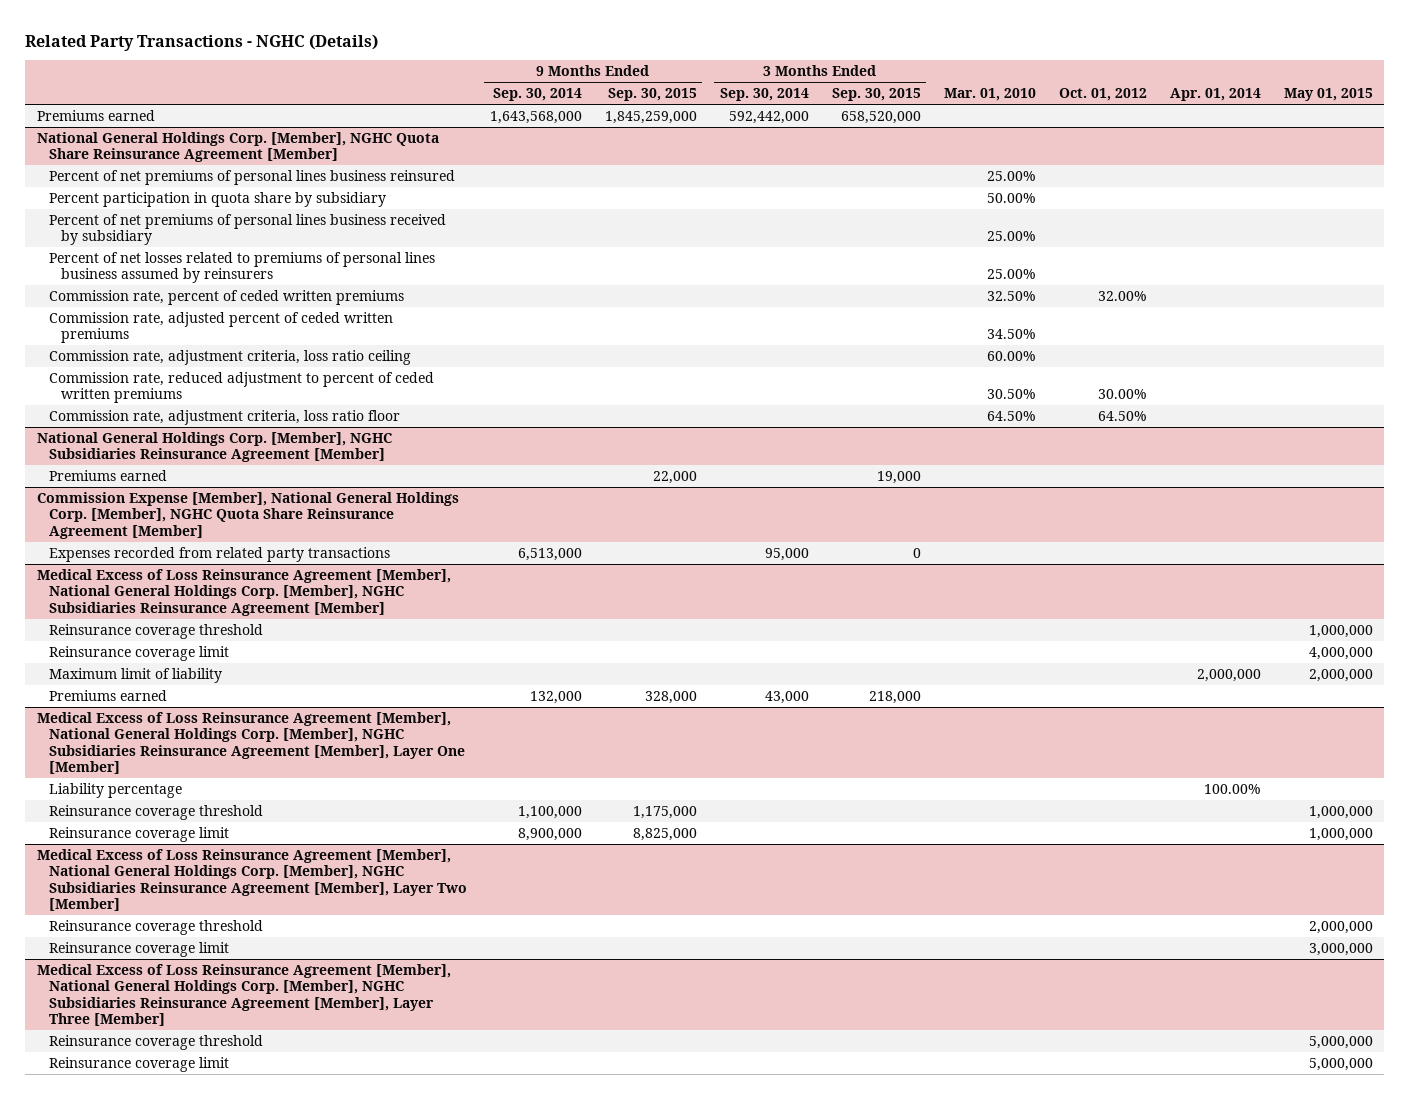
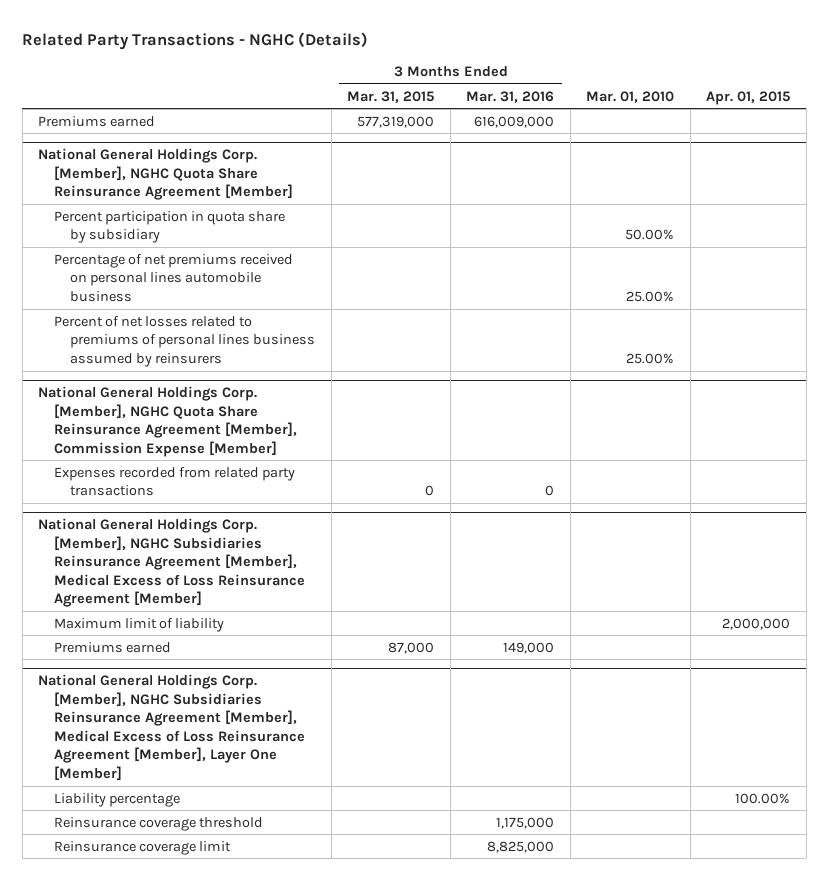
- | 9 Months Ended Sep. 30, 2014 | 9 Months Ended Sep. 30, 2015 | 3 Months Ended Sep. 30, 2014 | 3 Months Ended Sep. 30, 2015 | Mar. 01, 2010 | Oct. 01, 2012 | Apr. 01, 2014 | May 01, 2015
+ | 3 Months Ended Mar. 31, 2015 | 3 Months Ended Mar. 31, 2016 | Mar. 01, 2010 | Apr. 01, 2015
@ National General Holdings Corp. [Member], NGHC Quota Share Reinsurance Agreement [Member]
- Percent of net premiums of personal lines business reinsured | | | | | 25.00% | | |
- Percent of net premiums of personal lines business received by subsidiary | | | | | 25.00% | | |
+ Percentage of net premiums received on personal lines automobile business | | | 25.00% |
- Commission rate, percent of ceded written premiums | | | | | 32.50% | 32.00% | |
- Commission rate, adjusted percent of ceded written premiums | | | | | 34.50% | | |
- Commission rate, adjustment criteria, loss ratio ceiling | | | | | 60.00% | | |
- Commission rate, reduced adjustment to percent of ceded written premiums | | | | | 30.50% | 30.00% | |
- Commission rate, adjustment criteria, loss ratio floor | | | | | 64.50% | 64.50% | |
- National General Holdings Corp. [Member], NGHC Subsidiaries Reinsurance Agreement [Member]
- Premiums earned | | 22,000 | | 19,000 | | | |
- Commission Expense [Member], National General Holdings Corp. [Member], NGHC Quota Share Reinsurance Agreement [Member]
+ National General Holdings Corp. [Member], NGHC Quota Share Reinsurance Agreement [Member], Commission Expense [Member]
- Medical Excess of Loss Reinsurance Agreement [Member], National General Holdings Corp. [Member], NGHC Subsidiaries Reinsurance Agreement [Member]
- Reinsurance coverage threshold | | | | | | | | 1,000,000
- Reinsurance coverage limit | | | | | | | | 4,000,000
+ National General Holdings Corp. [Member], NGHC Subsidiaries Reinsurance Agreement [Member], Medical Excess of Loss Reinsurance Agreement [Member]
- Medical Excess of Loss Reinsurance Agreement [Member], National General Holdings Corp. [Member], NGHC Subsidiaries Reinsurance Agreement [Member], Layer One [Member]
+ National General Holdings Corp. [Member], NGHC Subsidiaries Reinsurance Agreement [Member], Medical Excess of Loss Reinsurance Agreement [Member], Layer One [Member]
- Medical Excess of Loss Reinsurance Agreement [Member], National General Holdings Corp. [Member], NGHC Subsidiaries Reinsurance Agreement [Member], Layer Two [Member]
- Reinsurance coverage threshold | | | | | | | | 2,000,000
- Reinsurance coverage limit | | | | | | | | 3,000,000
- Medical Excess of Loss Reinsurance Agreement [Member], National General Holdings Corp. [Member], NGHC Subsidiaries Reinsurance Agreement [Member], Layer Three [Member]
- Reinsurance coverage threshold | | | | | | | | 5,000,000
- Reinsurance coverage limit | | | | | | | | 5,000,000

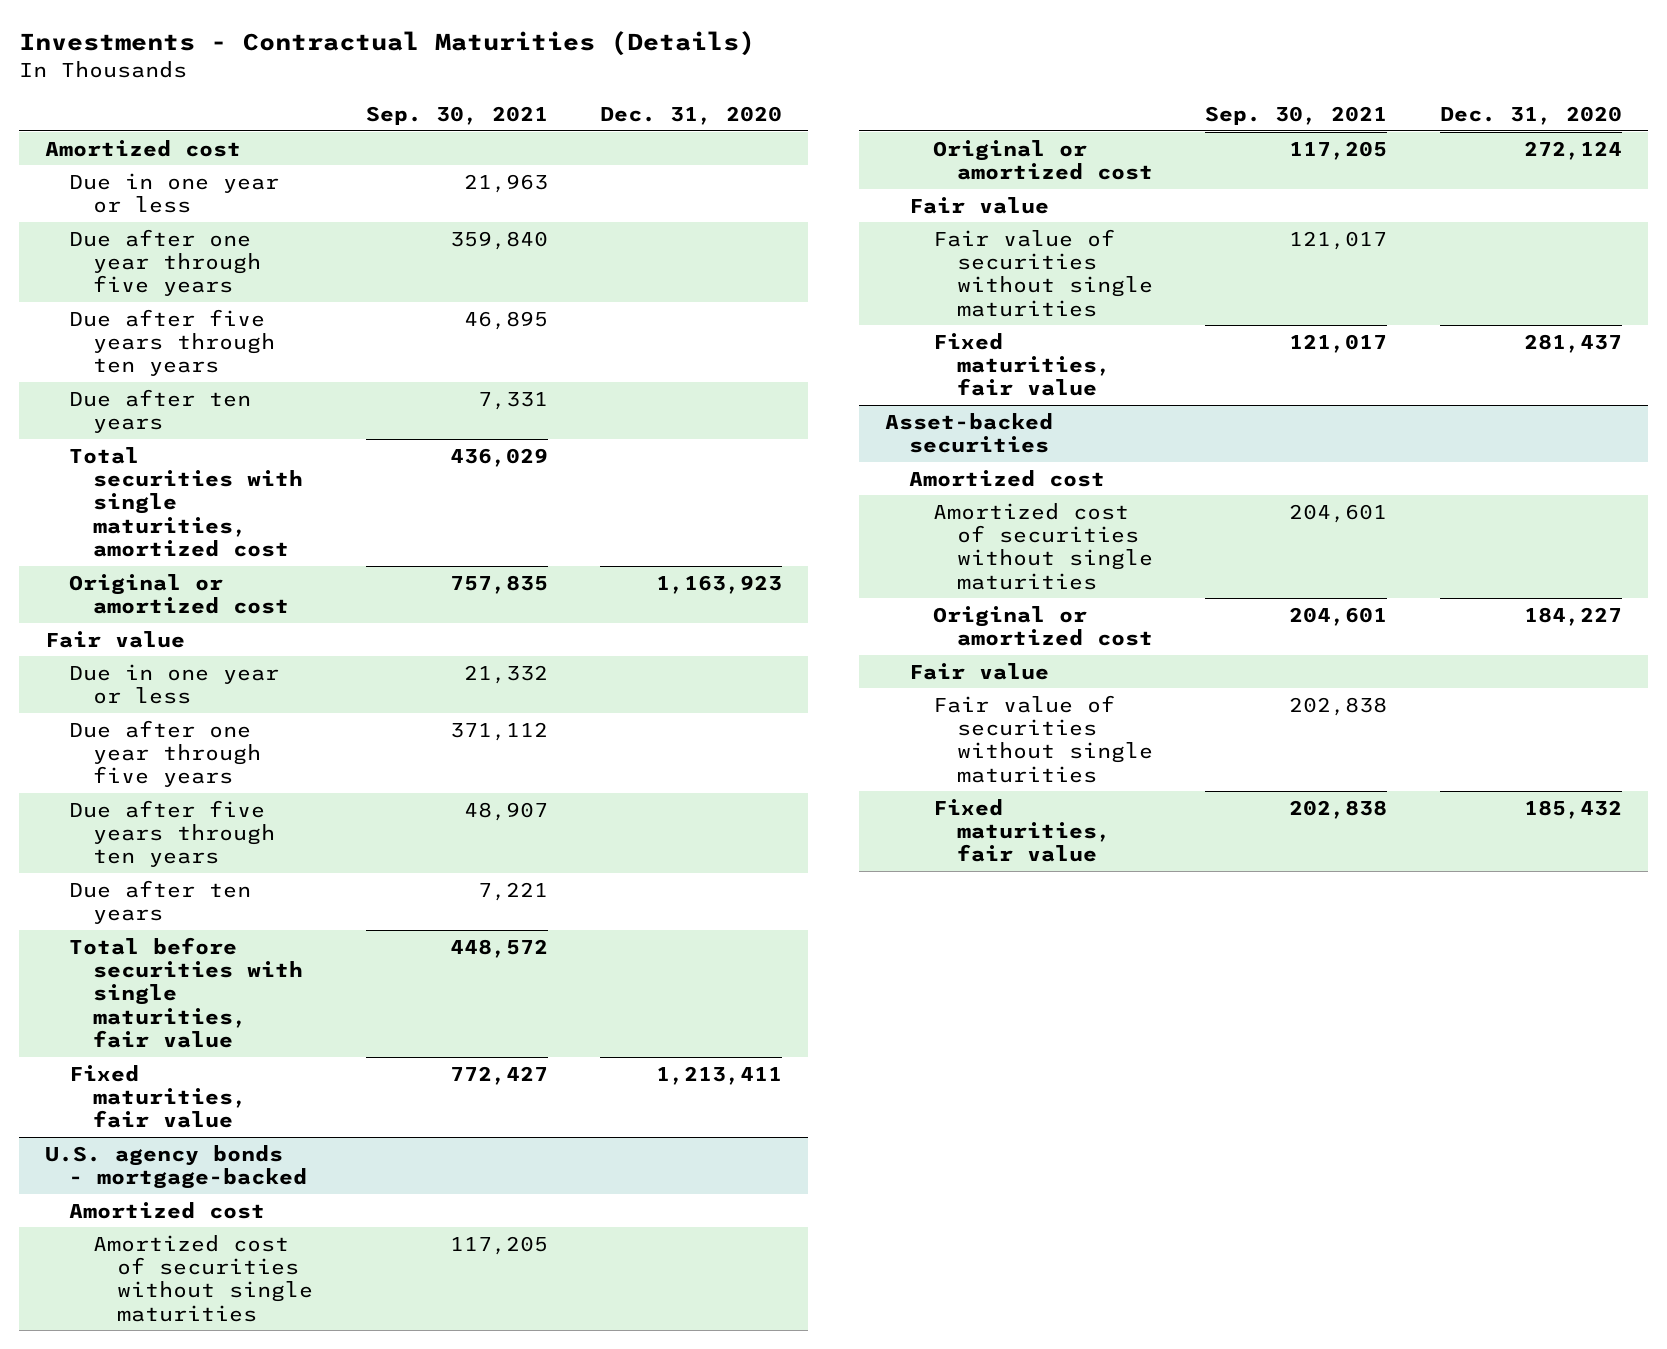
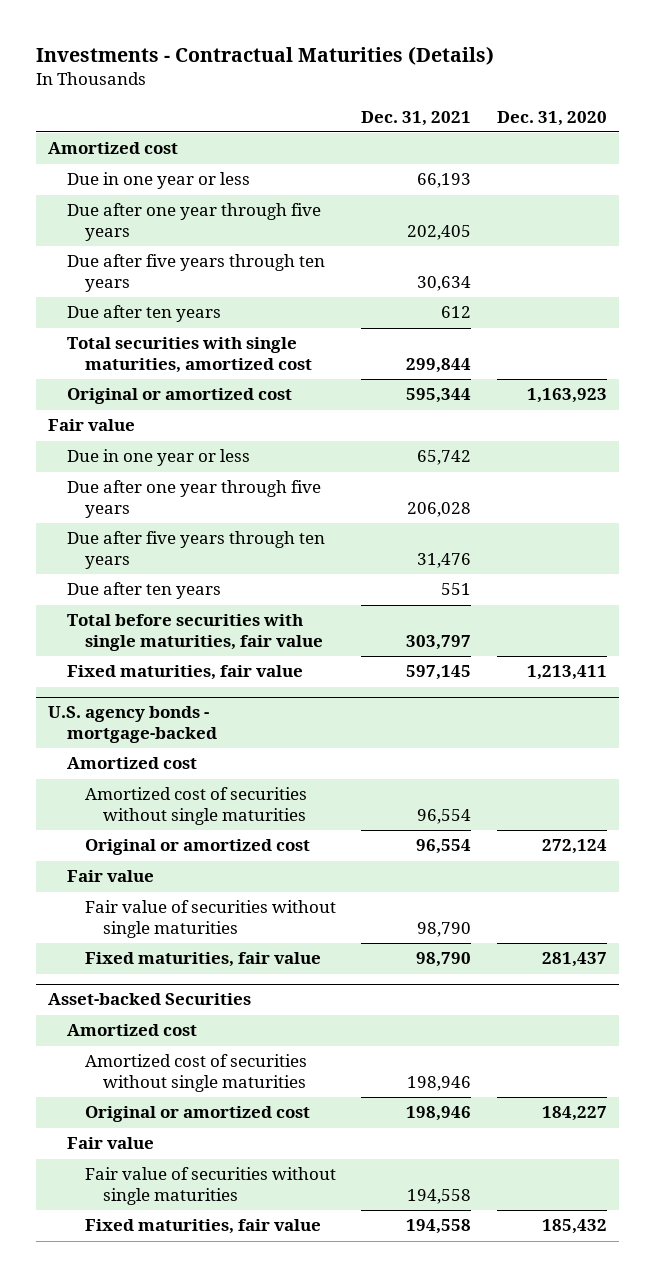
- | Sep. 30, 2021 | Dec. 31, 2020
+ | Dec. 31, 2021 | Dec. 31, 2020
- Asset-backed securities
+ Asset-backed Securities

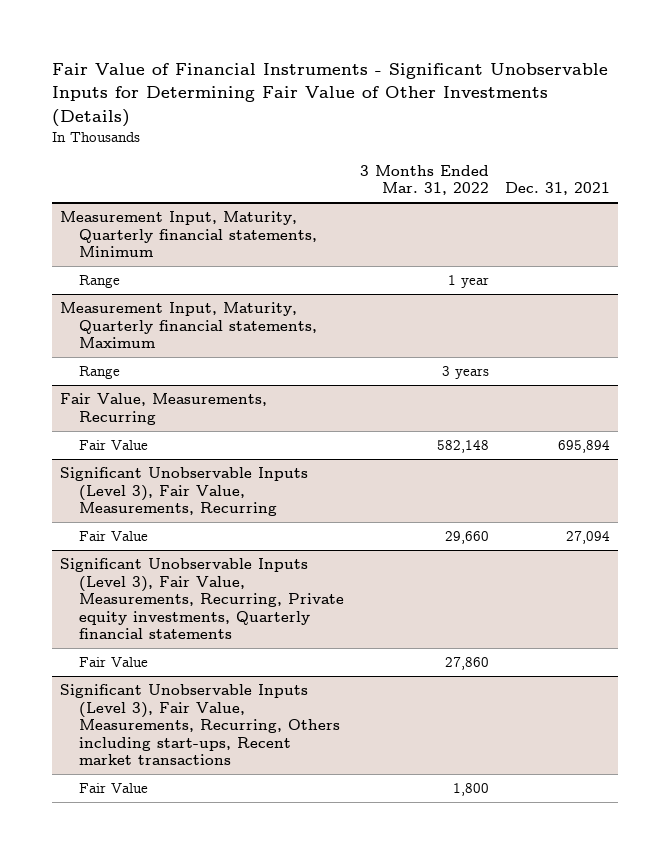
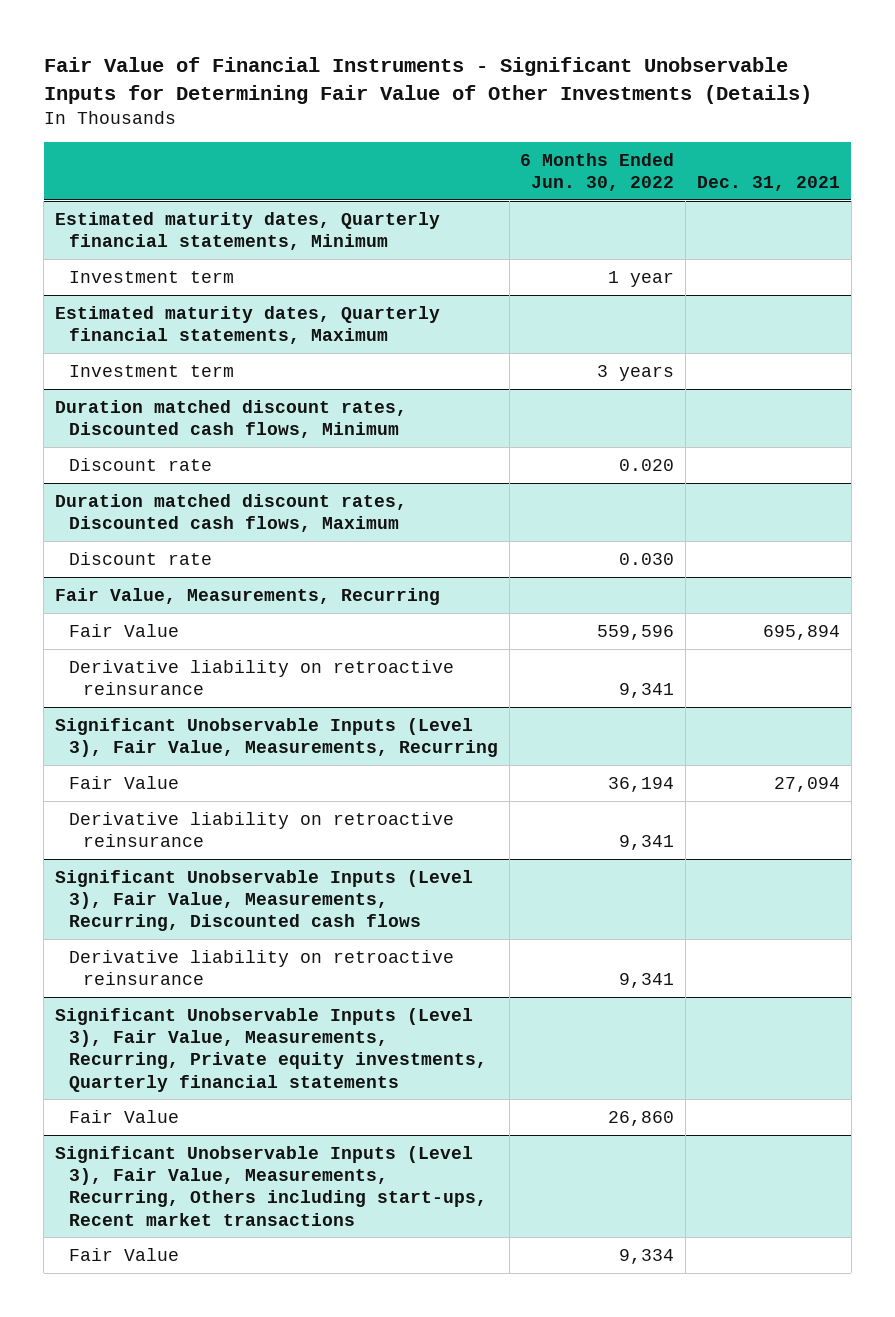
- | 3 Months Ended Mar. 31, 2022 | Dec. 31, 2021
+ | 6 Months Ended Jun. 30, 2022 | Dec. 31, 2021
- Measurement Input, Maturity, Quarterly financial statements, Minimum
- Range | 1 year |
- Measurement Input, Maturity, Quarterly financial statements, Maximum
- Range | 3 years |
+ Estimated maturity dates, Quarterly financial statements, Minimum
+ Investment term | 1 year |
+ Estimated maturity dates, Quarterly financial statements, Maximum
+ Investment term | 3 years |
+ Duration matched discount rates, Discounted cash flows, Minimum
+ Discount rate | 0.020 |
+ Duration matched discount rates, Discounted cash flows, Maximum
+ Discount rate | 0.030 |
@ Fair Value, Measurements, Recurring
+ Derivative liability on retroactive reinsurance | 9,341 |
@ Significant Unobservable Inputs (Level 3), Fair Value, Measurements, Recurring
+ Derivative liability on retroactive reinsurance | 9,341 |
+ Significant Unobservable Inputs (Level 3), Fair Value, Measurements, Recurring, Discounted cash flows
+ Derivative liability on retroactive reinsurance | 9,341 |

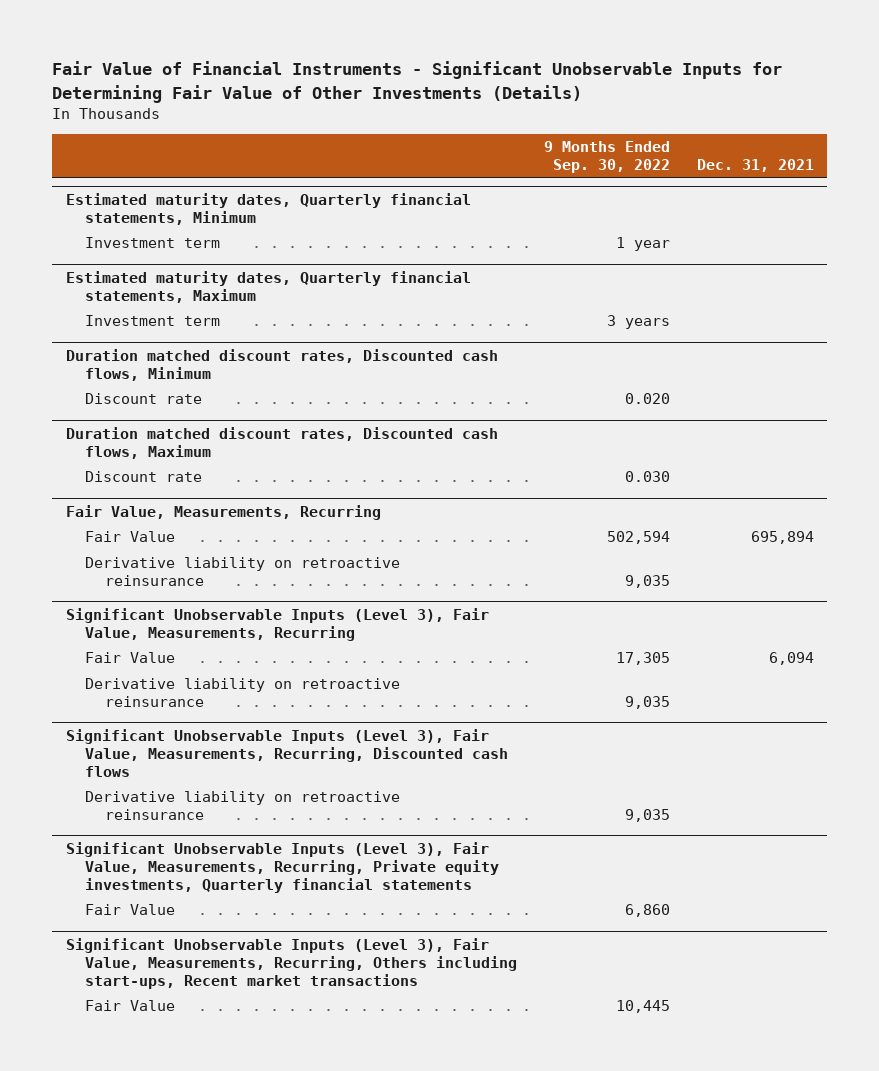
- | 6 Months Ended Jun. 30, 2022 | Dec. 31, 2021
+ | 9 Months Ended Sep. 30, 2022 | Dec. 31, 2021
@ Significant Unobservable Inputs (Level 3), Fair Value, Measurements, Recurring
- Fair Value | 36,194 | 27,094
+ Fair Value | 17,305 | 6,094

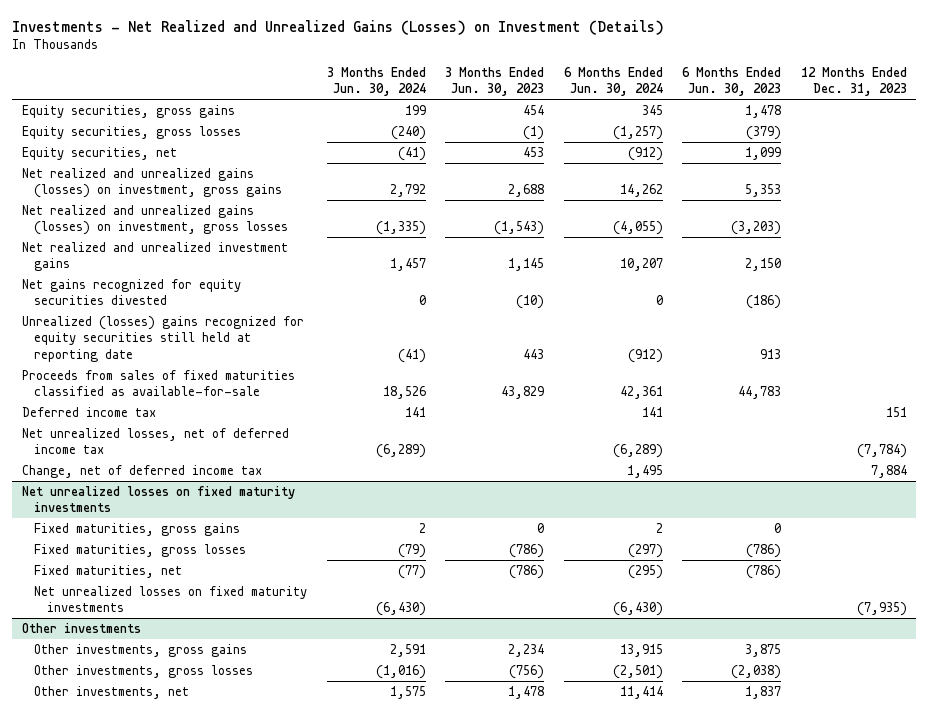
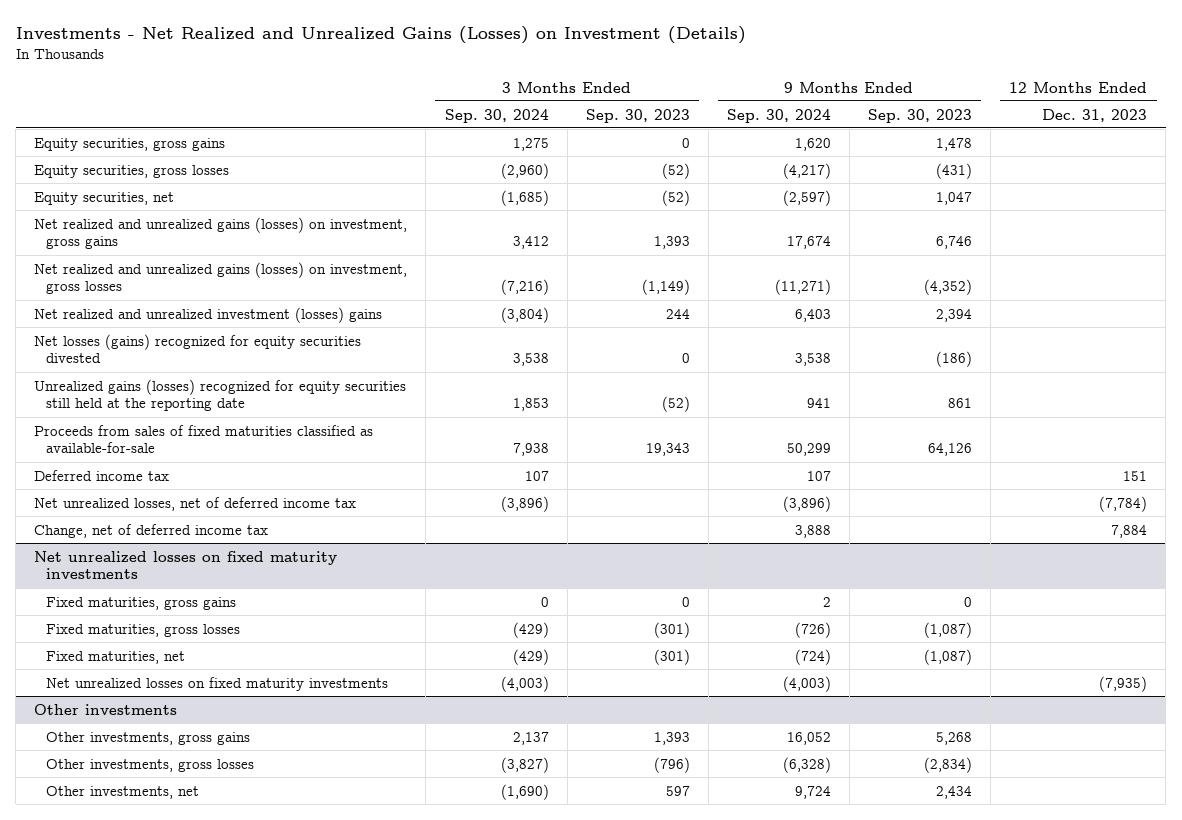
- | 3 Months Ended Jun. 30, 2024 | 3 Months Ended Jun. 30, 2023 | 6 Months Ended Jun. 30, 2024 | 6 Months Ended Jun. 30, 2023 | 12 Months Ended Dec. 31, 2023
+ | 3 Months Ended Sep. 30, 2024 | 3 Months Ended Sep. 30, 2023 | 9 Months Ended Sep. 30, 2024 | 9 Months Ended Sep. 30, 2023 | 12 Months Ended Dec. 31, 2023
- Net realized and unrealized investment gains | 1,457 | 1,145 | 10,207 | 2,150 |
- Net gains recognized for equity securities divested | 0 | (10) | 0 | (186) |
- Unrealized (losses) gains recognized for equity securities still held at reporting date | (41) | 443 | (912) | 913 |
+ Net realized and unrealized investment (losses) gains | (3,804) | 244 | 6,403 | 2,394 |
+ Net losses (gains) recognized for equity securities divested | 3,538 | 0 | 3,538 | (186) |
+ Unrealized gains (losses) recognized for equity securities still held at the reporting date | 1,853 | (52) | 941 | 861 |

